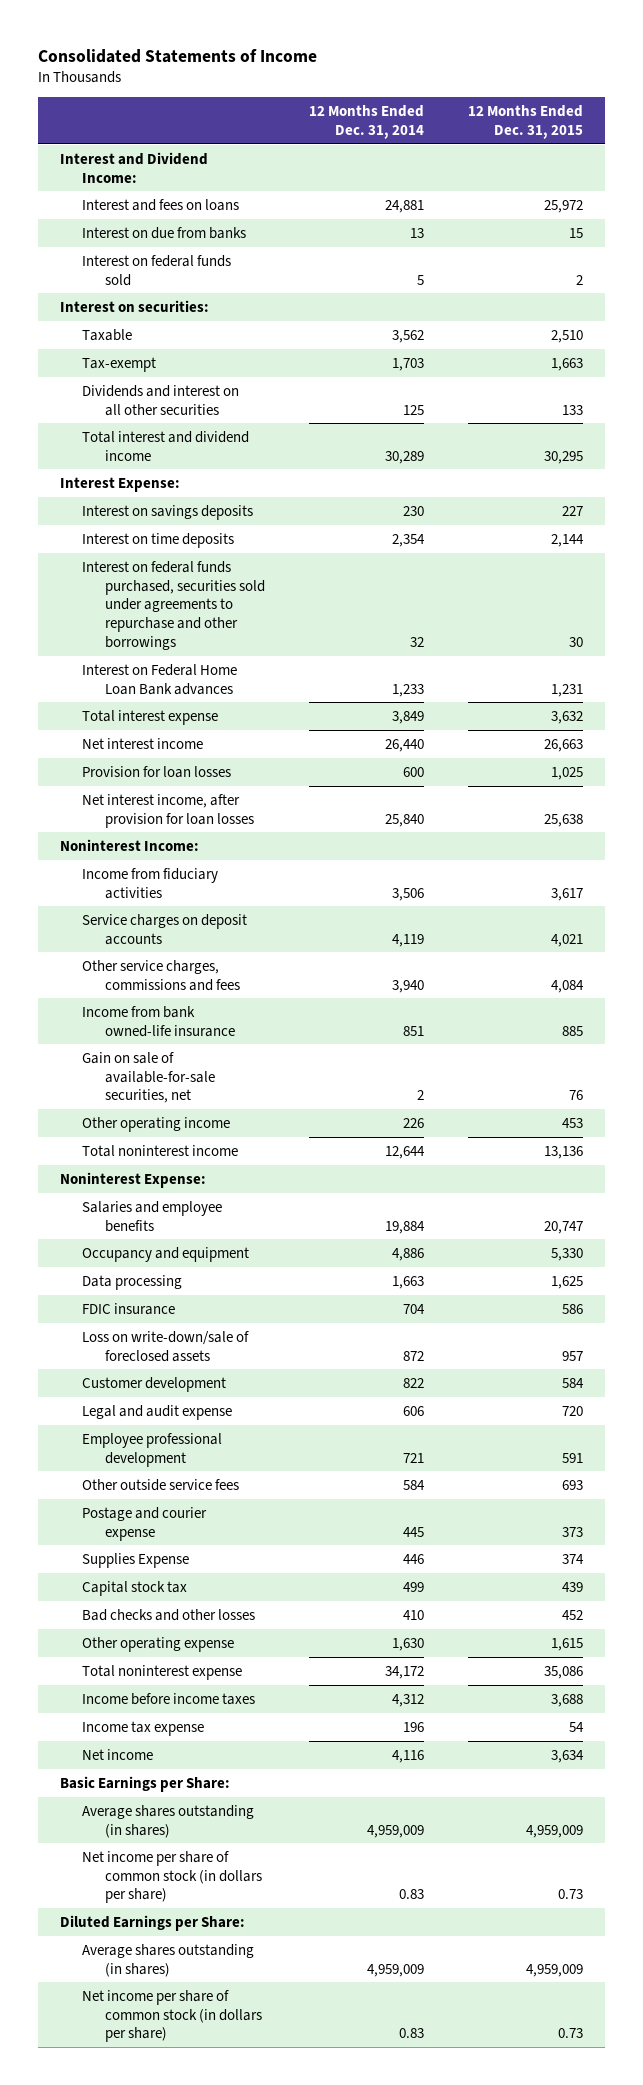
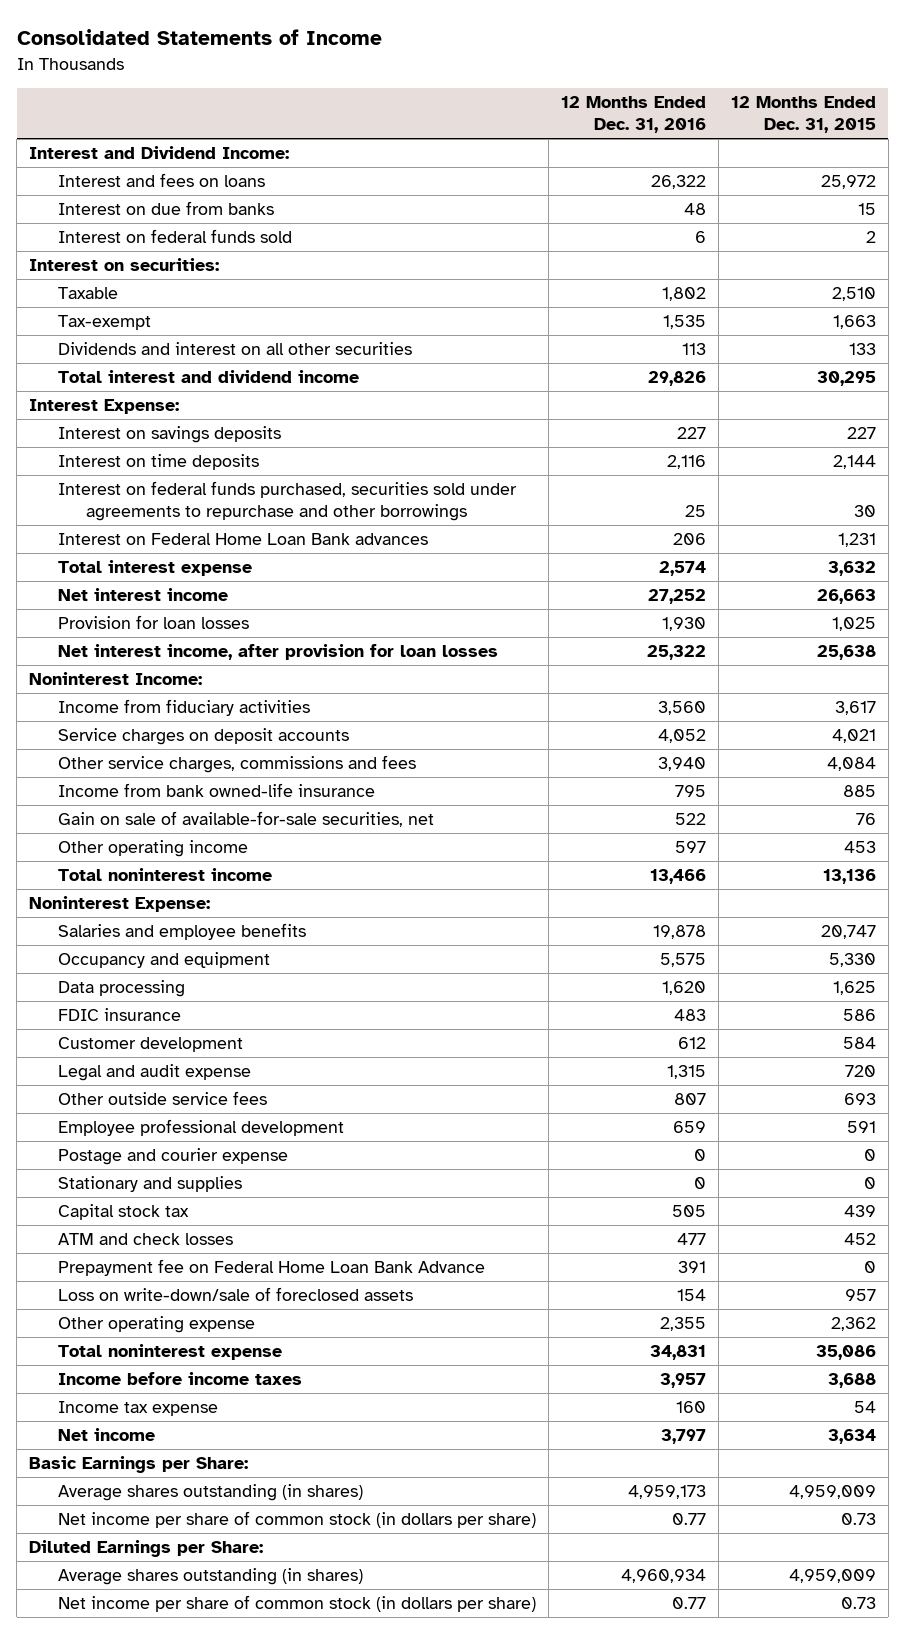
- | 12 Months Ended Dec. 31, 2014 | 12 Months Ended Dec. 31, 2015
+ | 12 Months Ended Dec. 31, 2016 | 12 Months Ended Dec. 31, 2015
- Postage and courier expense | 445 | 373
- Supplies Expense | 446 | 374
moved down: Employee professional development | 659 | 591
+ Postage and courier expense | 0 | 0
+ Stationary and supplies | 0 | 0
- Bad checks and other losses | 410 | 452
- Other operating expense | 1,630 | 1,615
+ ATM and check losses | 477 | 452
+ Prepayment fee on Federal Home Loan Bank Advance | 391 | 0
moved down: Loss on write-down/sale of foreclosed assets | 154 | 957
+ Other operating expense | 2,355 | 2,362

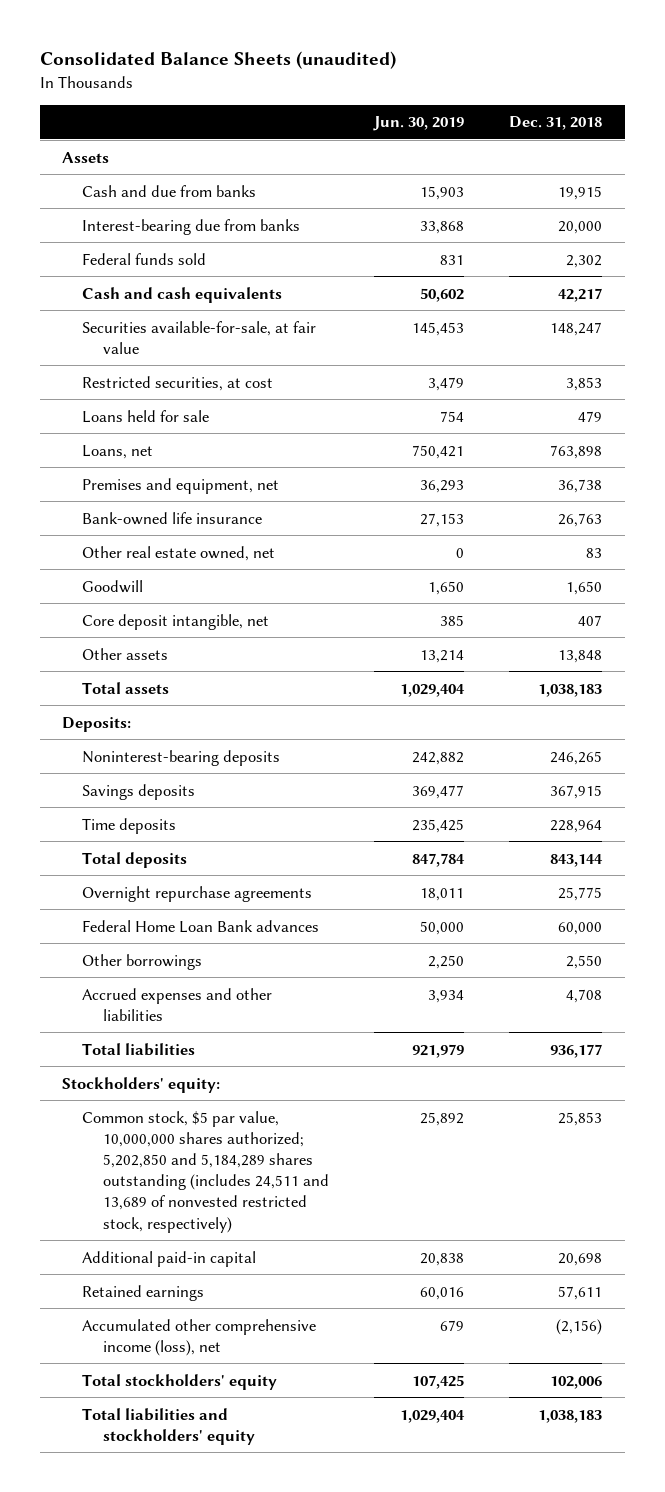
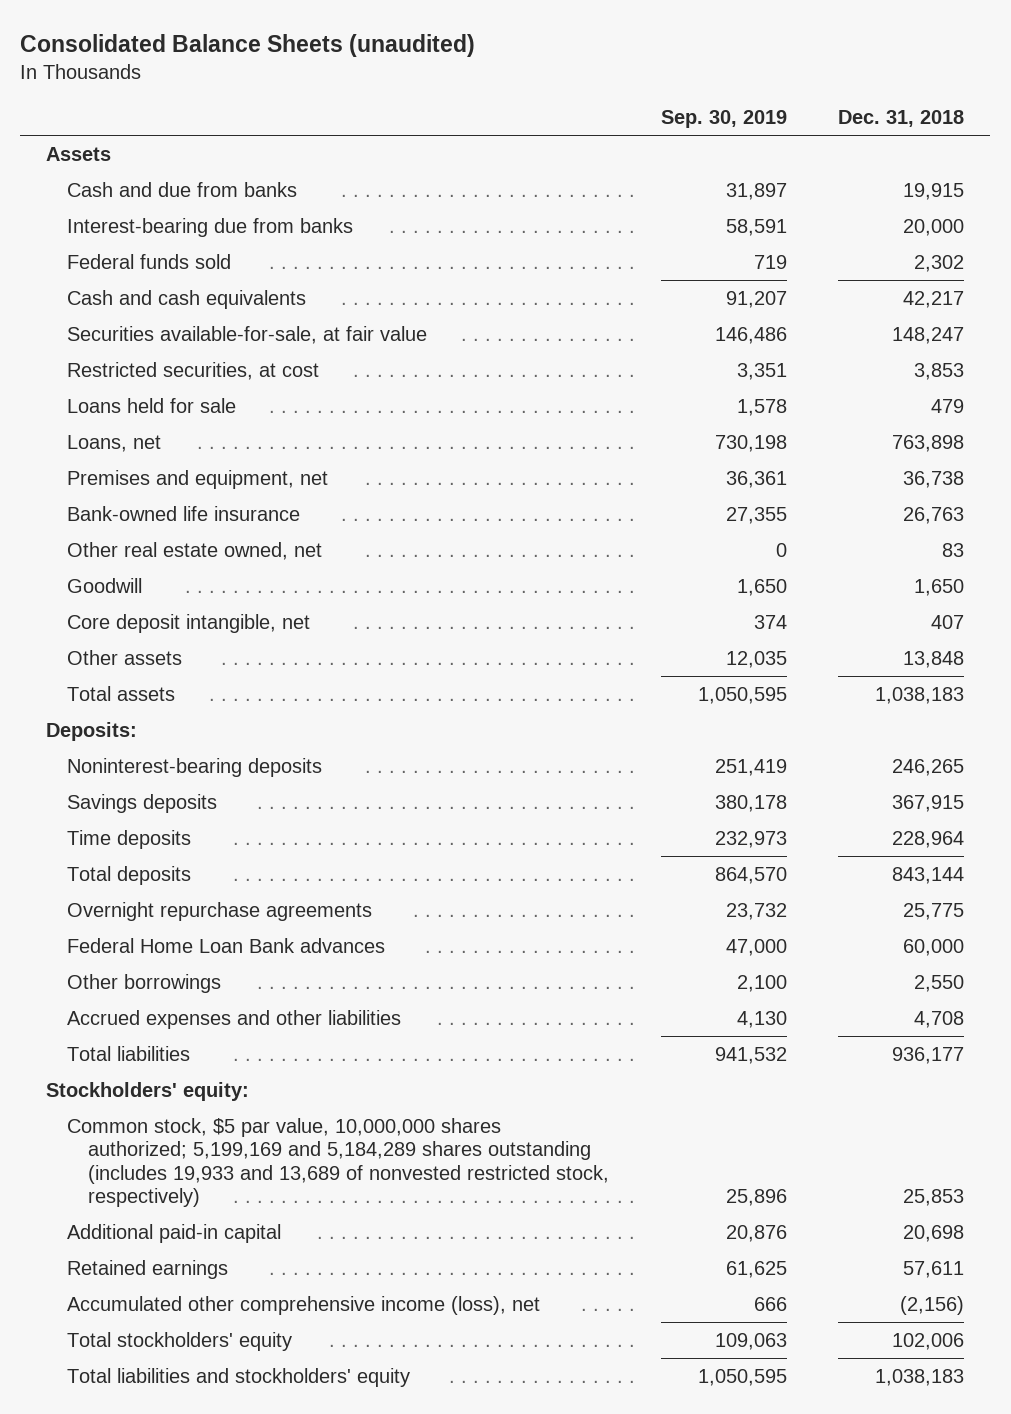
- | Jun. 30, 2019 | Dec. 31, 2018
+ | Sep. 30, 2019 | Dec. 31, 2018
- Common stock, $5 par value, 10,000,000 shares authorized; 5,202,850 and 5,184,289 shares outstanding (includes 24,511 and 13,689 of nonvested restricted stock, respectively) | 25,892 | 25,853
+ Common stock, $5 par value, 10,000,000 shares authorized; 5,199,169 and 5,184,289 shares outstanding (includes 19,933 and 13,689 of nonvested restricted stock, respectively) | 25,896 | 25,853

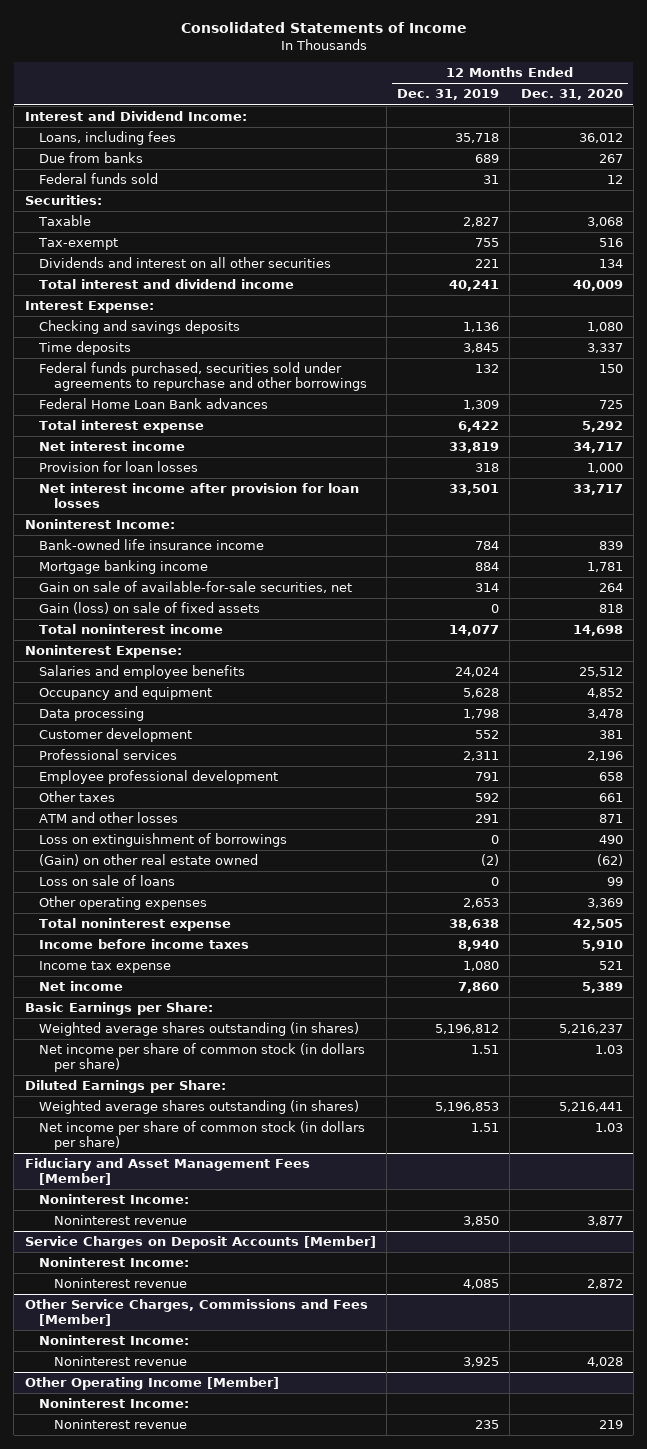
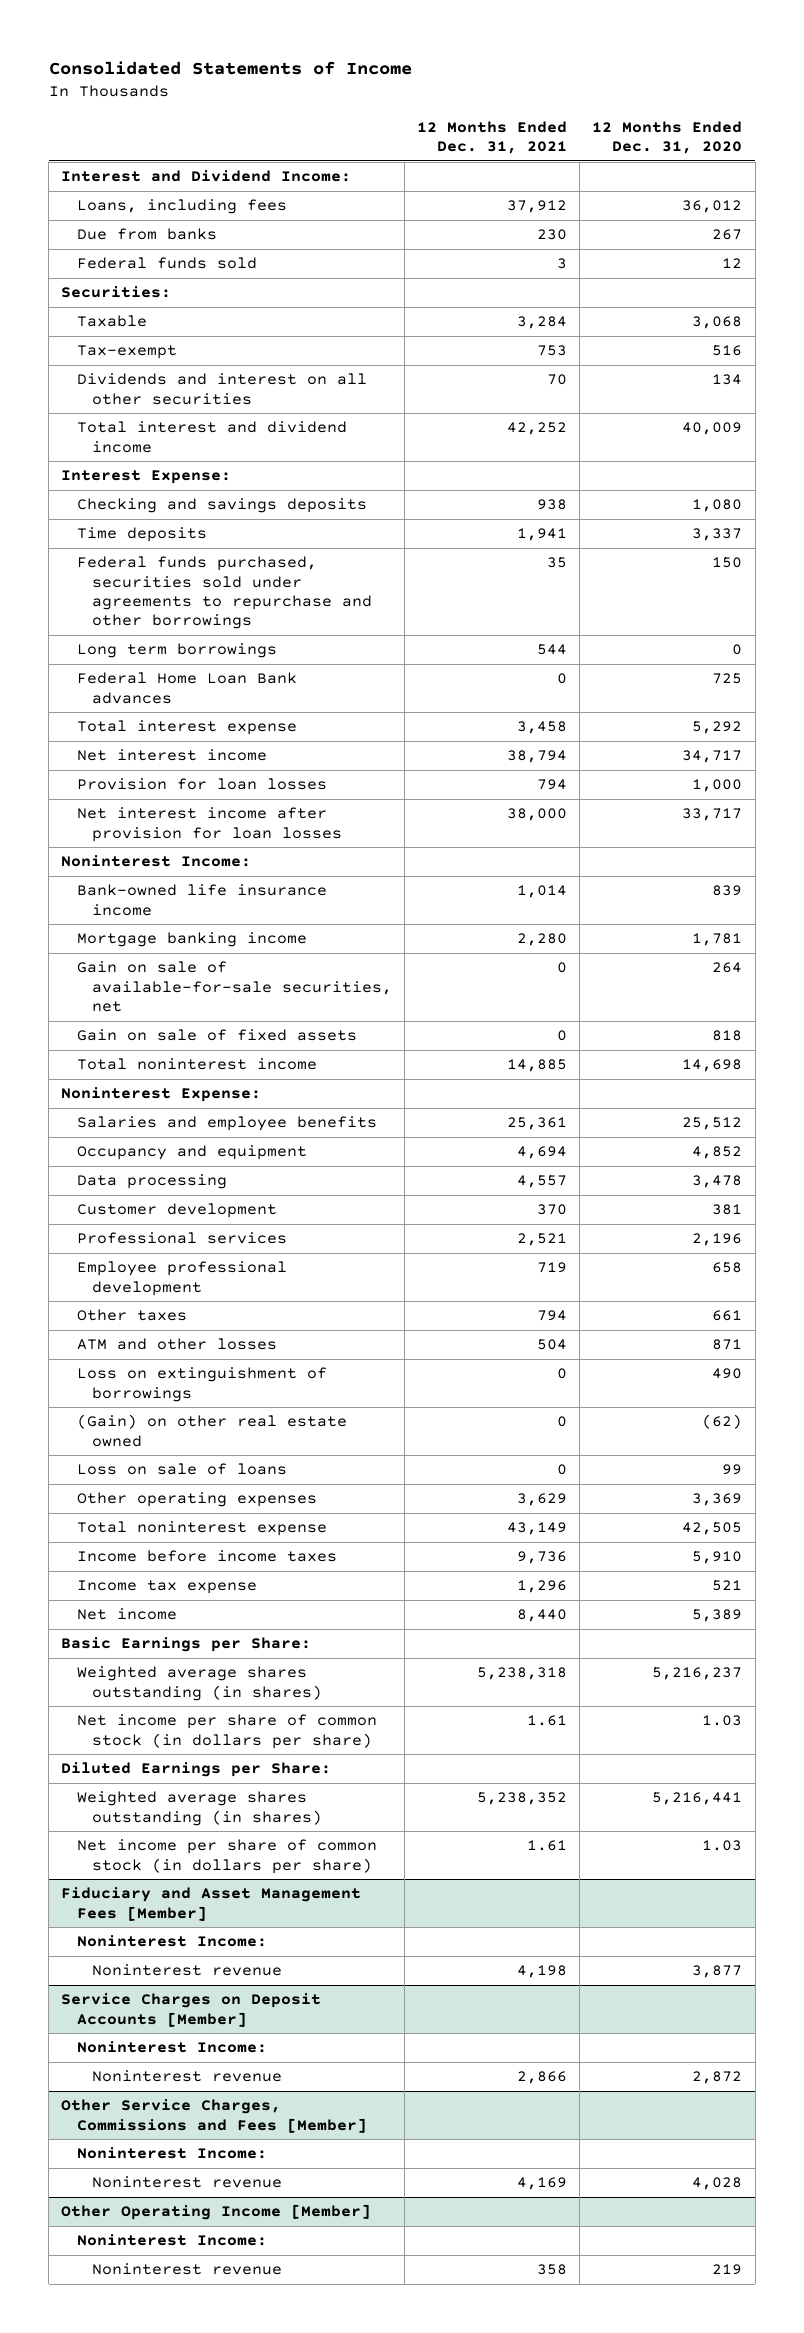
- | 12 Months Ended Dec. 31, 2019 | 12 Months Ended Dec. 31, 2020
+ | 12 Months Ended Dec. 31, 2021 | 12 Months Ended Dec. 31, 2020
+ Long term borrowings | 544 | 0
- Gain (loss) on sale of fixed assets | 0 | 818
+ Gain on sale of fixed assets | 0 | 818

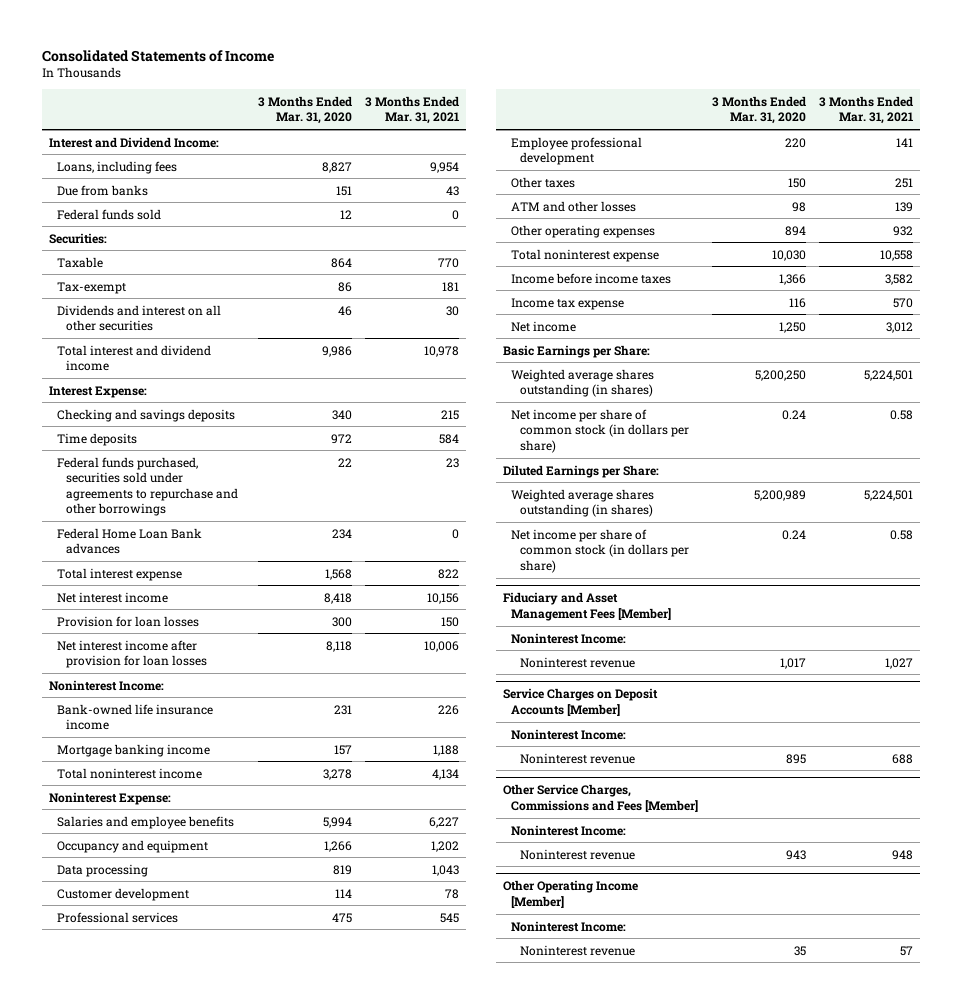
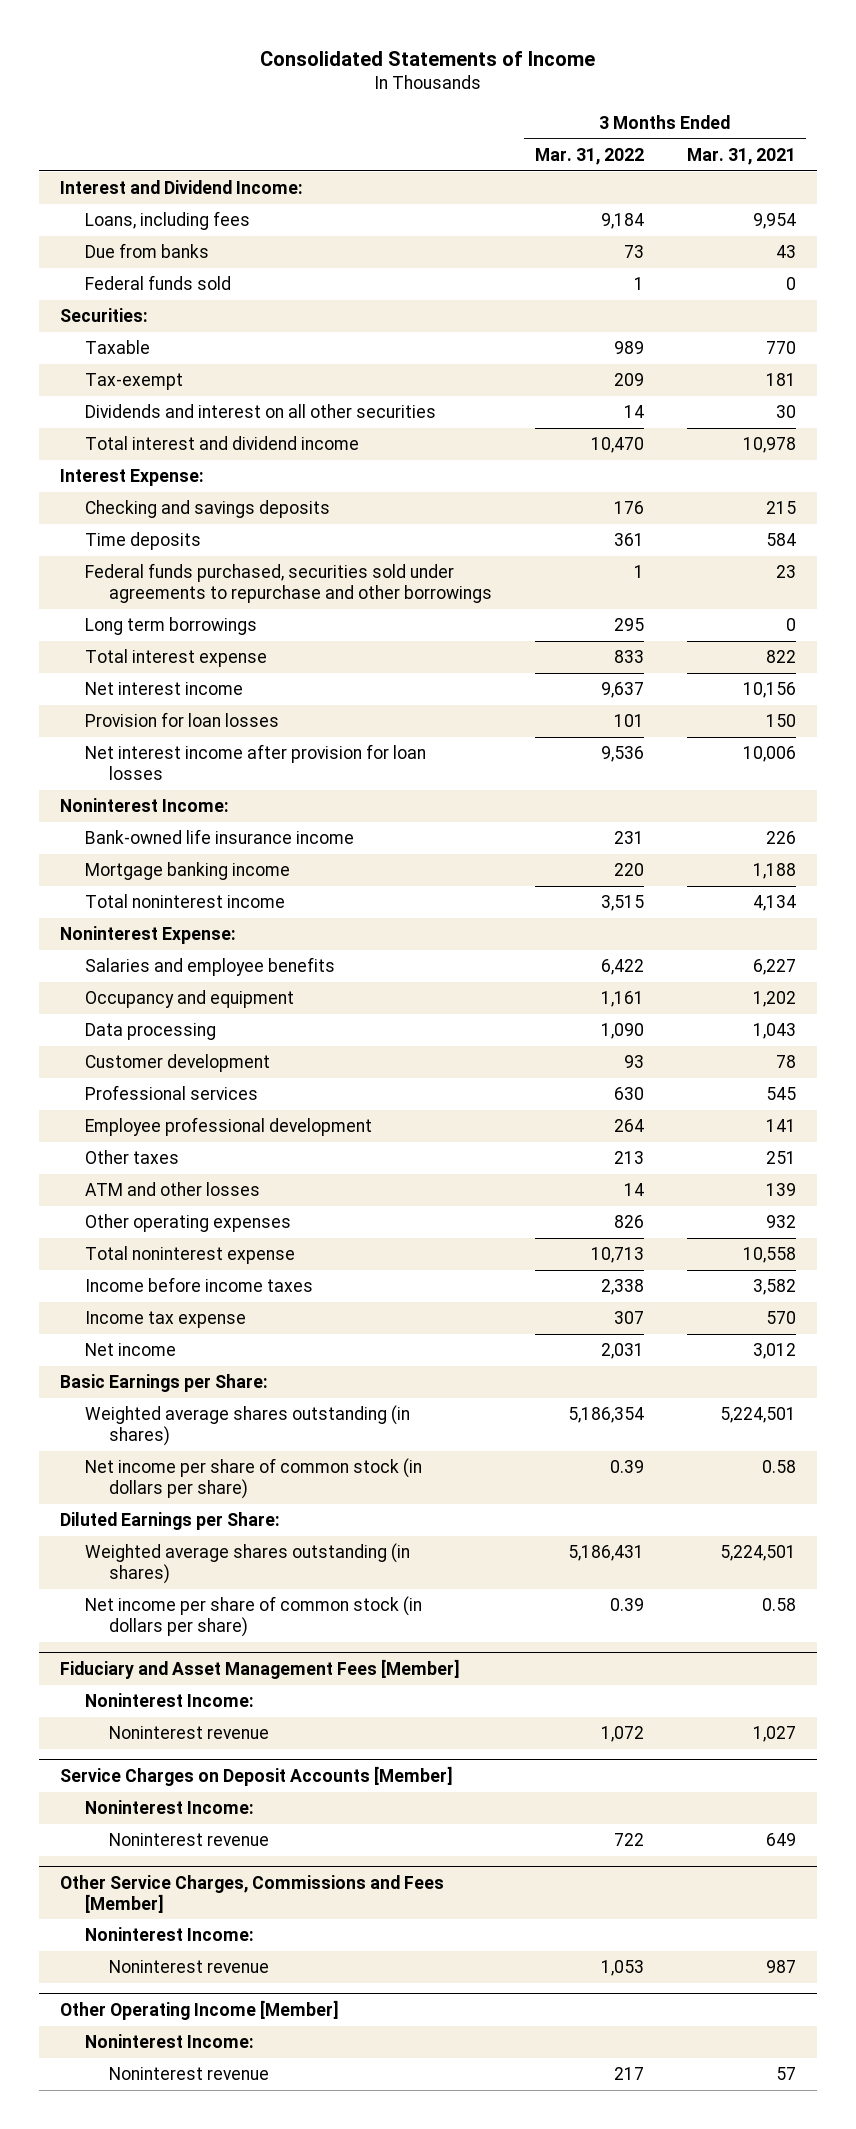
- | 3 Months Ended Mar. 31, 2020 | 3 Months Ended Mar. 31, 2021
+ | 3 Months Ended Mar. 31, 2022 | 3 Months Ended Mar. 31, 2021
- Federal Home Loan Bank advances | 234 | 0
+ Long term borrowings | 295 | 0
@ Service Charges on Deposit Accounts [Member]
- Noninterest revenue | 895 | 688
+ Noninterest revenue | 722 | 649
@ Other Service Charges, Commissions and Fees [Member]
- Noninterest revenue | 943 | 948
+ Noninterest revenue | 1,053 | 987

